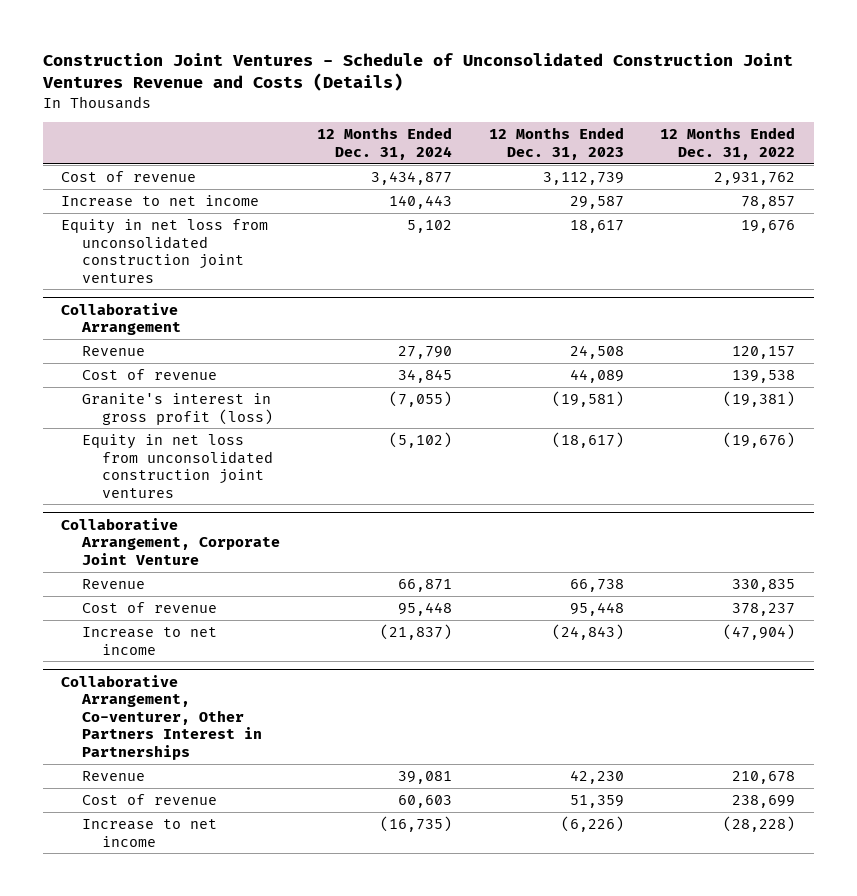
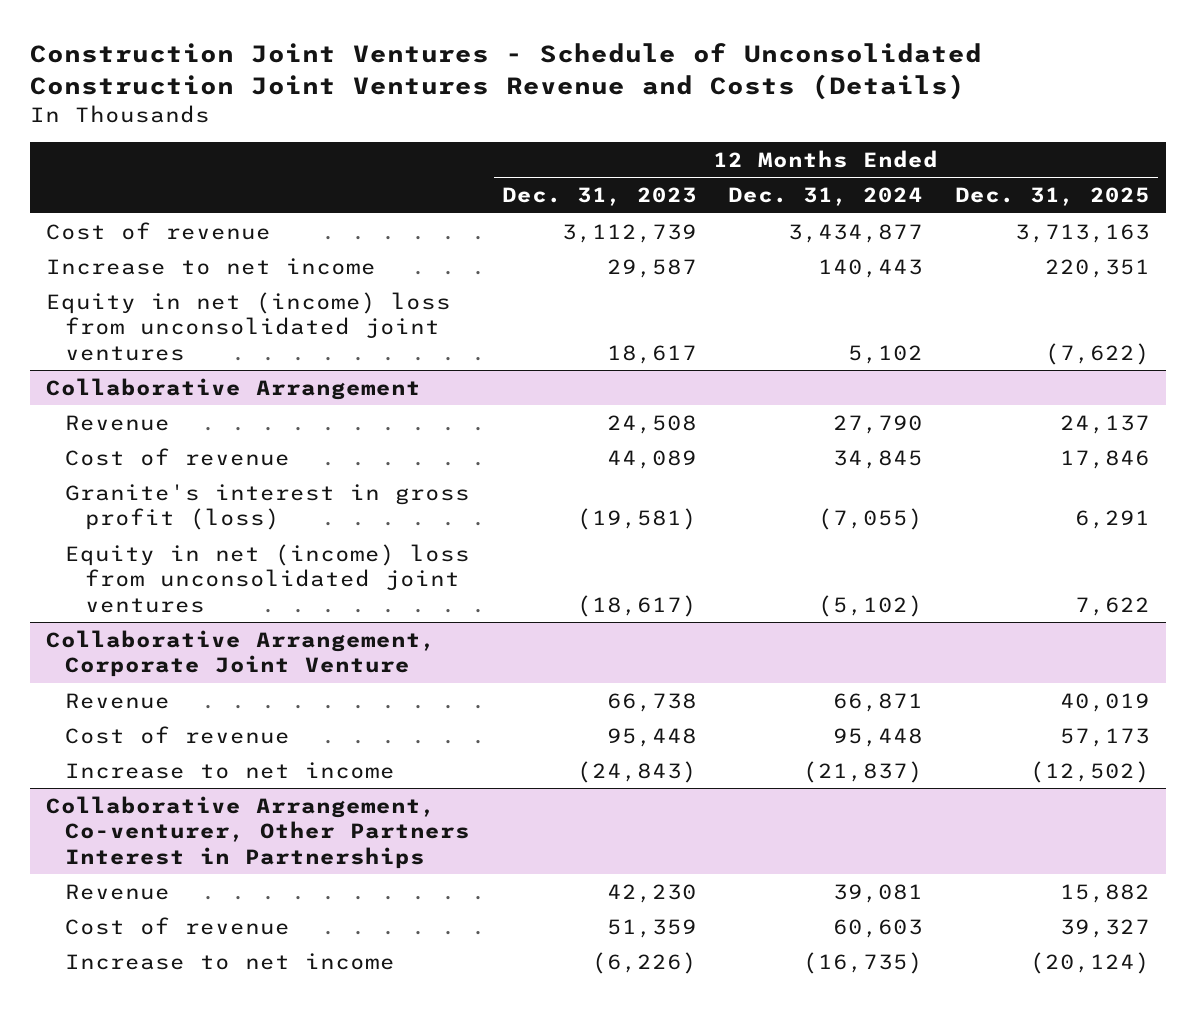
- | 12 Months Ended Dec. 31, 2024 | 12 Months Ended Dec. 31, 2023 | 12 Months Ended Dec. 31, 2022
+ | 12 Months Ended Dec. 31, 2023 | 12 Months Ended Dec. 31, 2024 | 12 Months Ended Dec. 31, 2025
- Equity in net loss from unconsolidated construction joint ventures | 5,102 | 18,617 | 19,676
+ Equity in net (income) loss from unconsolidated joint ventures | 18,617 | 5,102 | (7,622)
@ Collaborative Arrangement
- Equity in net loss from unconsolidated construction joint ventures | (5,102) | (18,617) | (19,676)
+ Equity in net (income) loss from unconsolidated joint ventures | (18,617) | (5,102) | 7,622

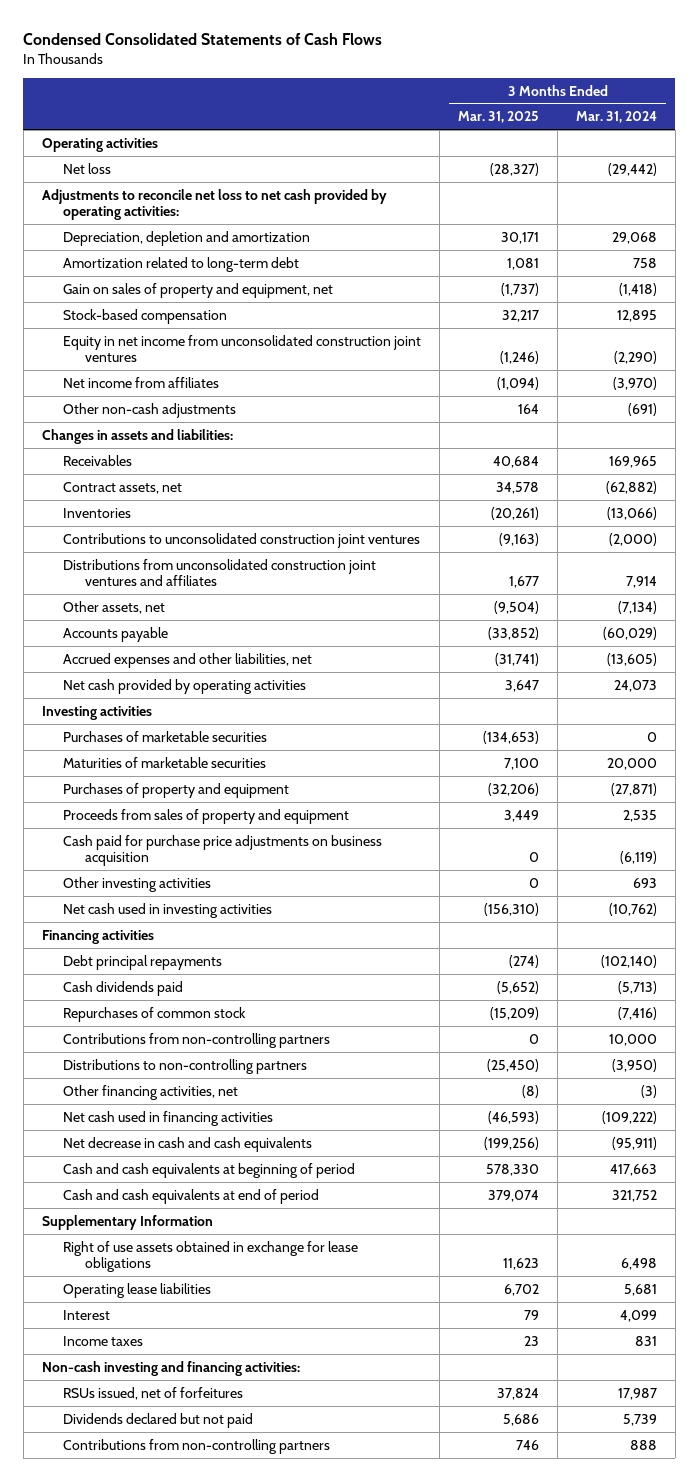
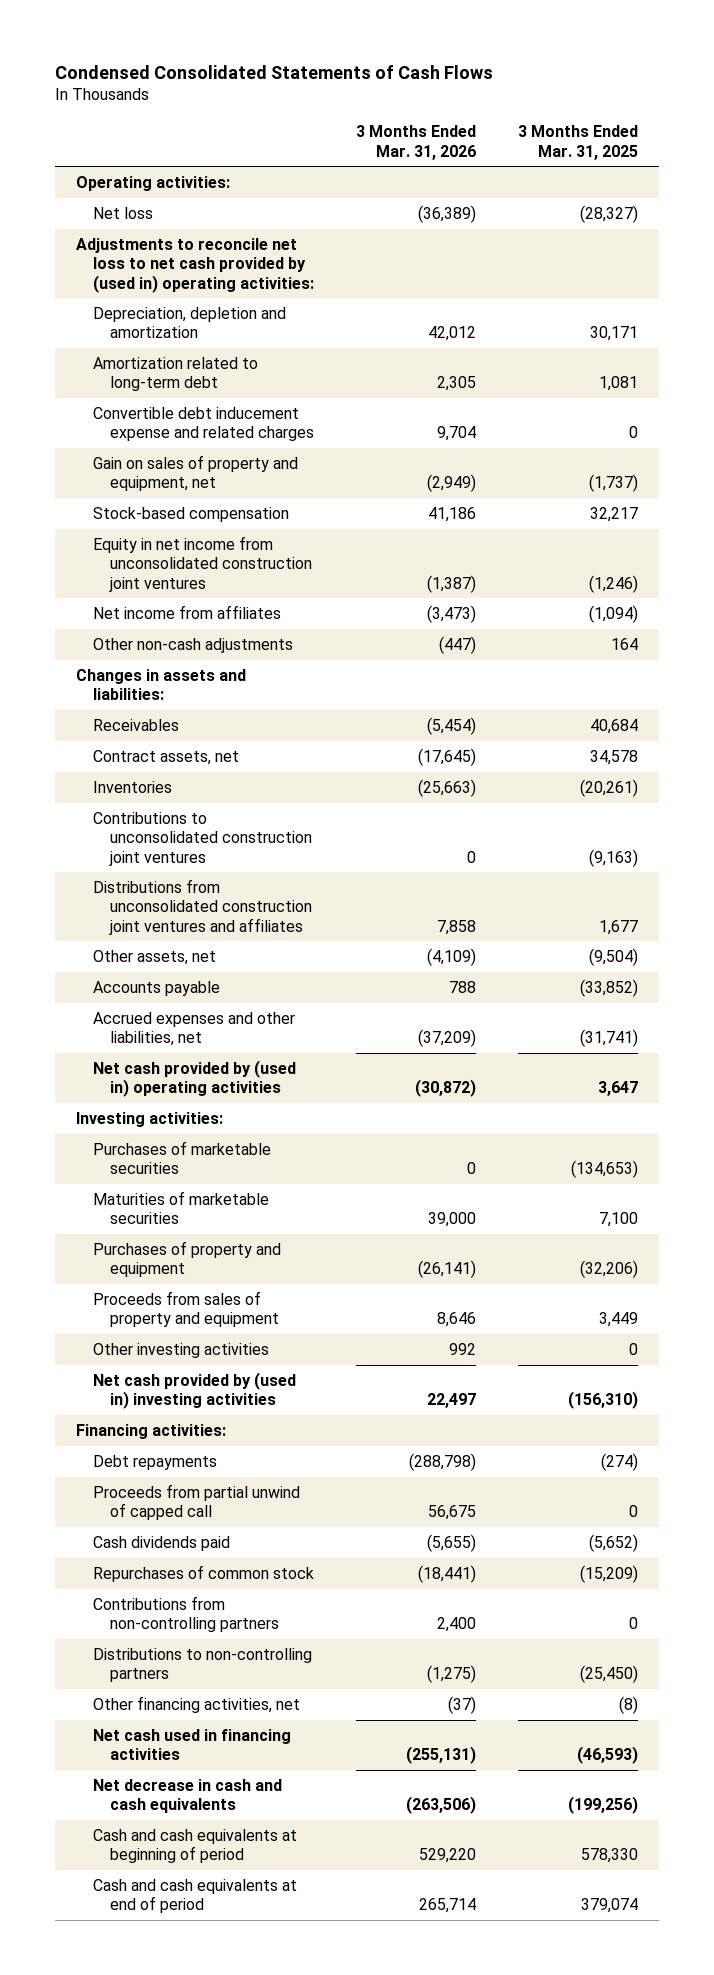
- | 3 Months Ended Mar. 31, 2025 | 3 Months Ended Mar. 31, 2024
+ | 3 Months Ended Mar. 31, 2026 | 3 Months Ended Mar. 31, 2025
- Operating activities
+ Operating activities:
- Adjustments to reconcile net loss to net cash provided by operating activities:
+ Adjustments to reconcile net loss to net cash provided by (used in) operating activities:
+ Convertible debt inducement expense and related charges | 9,704 | 0
- Net cash provided by operating activities | 3,647 | 24,073
- Investing activities
+ Net cash provided by (used in) operating activities | (30,872) | 3,647
+ Investing activities:
- Cash paid for purchase price adjustments on business acquisition | 0 | (6,119)
- Net cash used in investing activities | (156,310) | (10,762)
- Financing activities
- Debt principal repayments | (274) | (102,140)
+ Net cash provided by (used in) investing activities | 22,497 | (156,310)
+ Financing activities:
+ Debt repayments | (288,798) | (274)
+ Proceeds from partial unwind of capped call | 56,675 | 0
- Supplementary Information
- Right of use assets obtained in exchange for lease obligations | 11,623 | 6,498
- Operating lease liabilities | 6,702 | 5,681
- Interest | 79 | 4,099
- Income taxes | 23 | 831
- Non-cash investing and financing activities:
- RSUs issued, net of forfeitures | 37,824 | 17,987
- Dividends declared but not paid | 5,686 | 5,739
- Contributions from non-controlling partners | 746 | 888

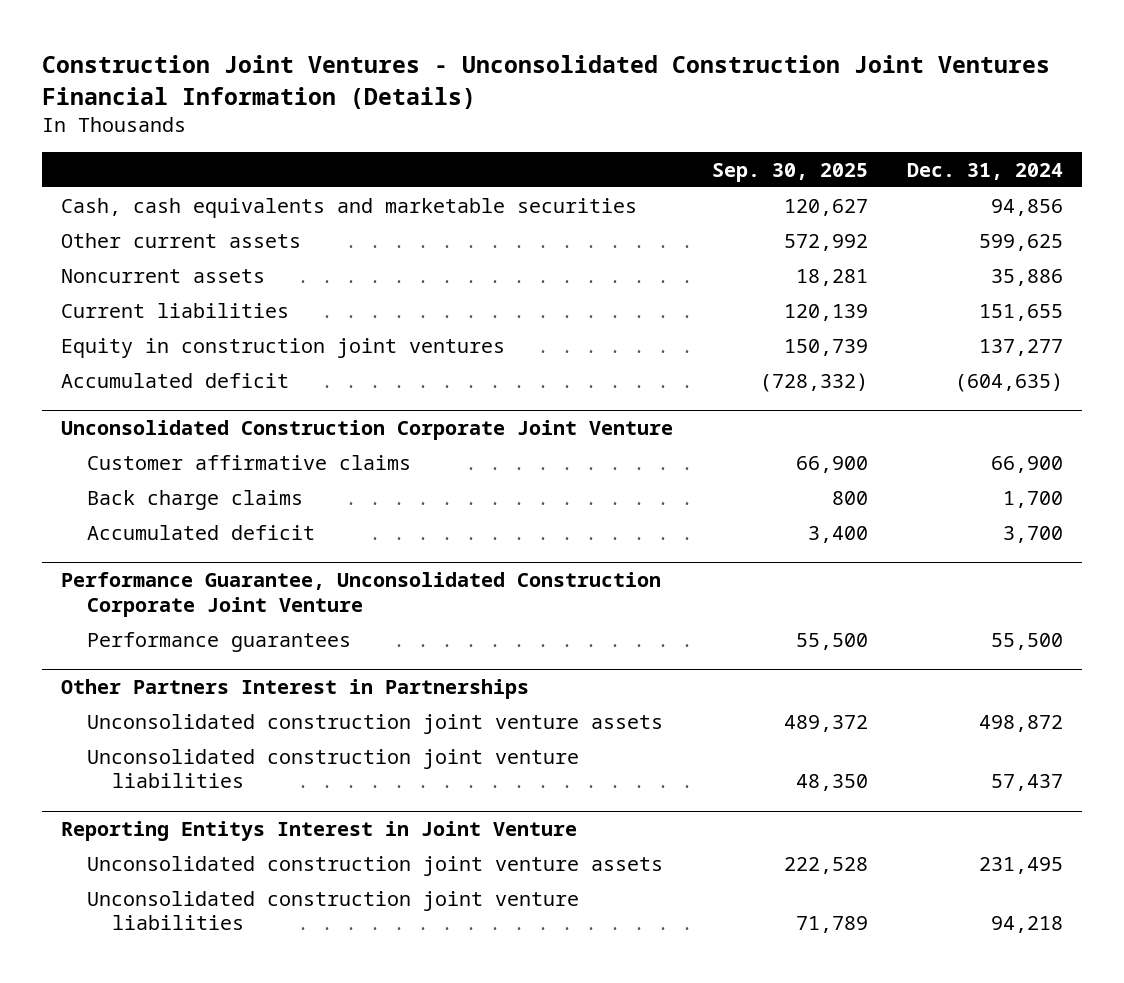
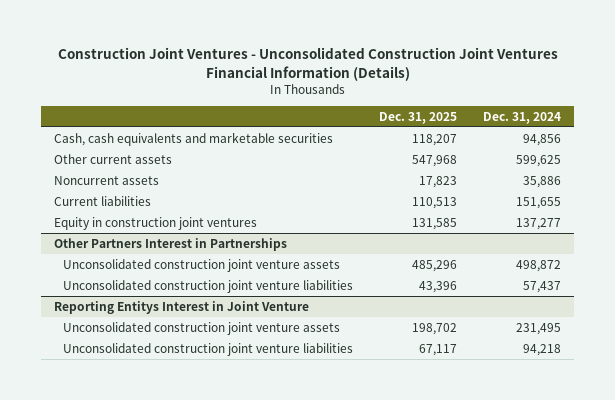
- | Sep. 30, 2025 | Dec. 31, 2024
+ | Dec. 31, 2025 | Dec. 31, 2024
- Accumulated deficit | (728,332) | (604,635)
- Unconsolidated Construction Corporate Joint Venture
- Customer affirmative claims | 66,900 | 66,900
- Back charge claims | 800 | 1,700
- Accumulated deficit | 3,400 | 3,700
- Performance Guarantee, Unconsolidated Construction Corporate Joint Venture
- Performance guarantees | 55,500 | 55,500

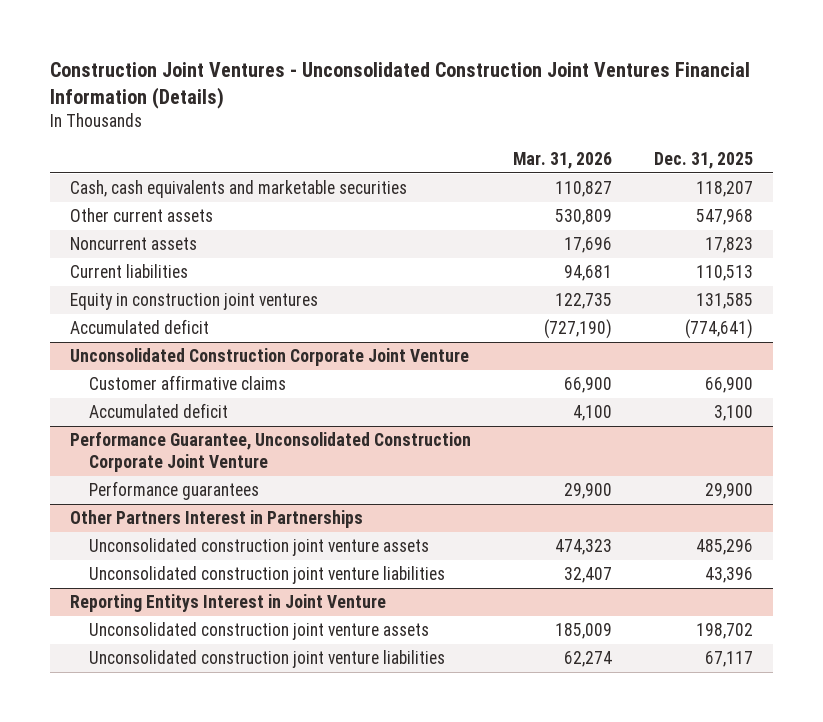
- | Dec. 31, 2025 | Dec. 31, 2024
+ | Mar. 31, 2026 | Dec. 31, 2025
+ Accumulated deficit | (727,190) | (774,641)
+ Unconsolidated Construction Corporate Joint Venture
+ Customer affirmative claims | 66,900 | 66,900
+ Accumulated deficit | 4,100 | 3,100
+ Performance Guarantee, Unconsolidated Construction Corporate Joint Venture
+ Performance guarantees | 29,900 | 29,900

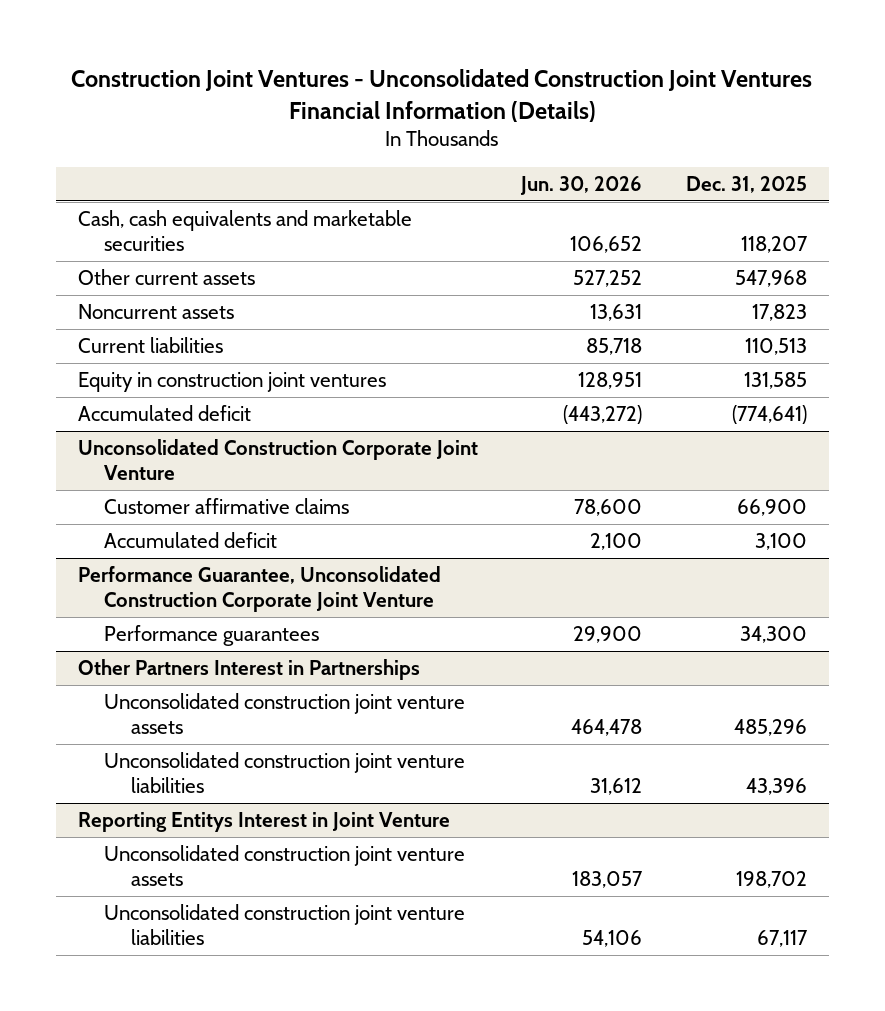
- | Mar. 31, 2026 | Dec. 31, 2025
+ | Jun. 30, 2026 | Dec. 31, 2025
@ Performance Guarantee, Unconsolidated Construction Corporate Joint Venture
- Performance guarantees | 29,900 | 29,900
+ Performance guarantees | 29,900 | 34,300

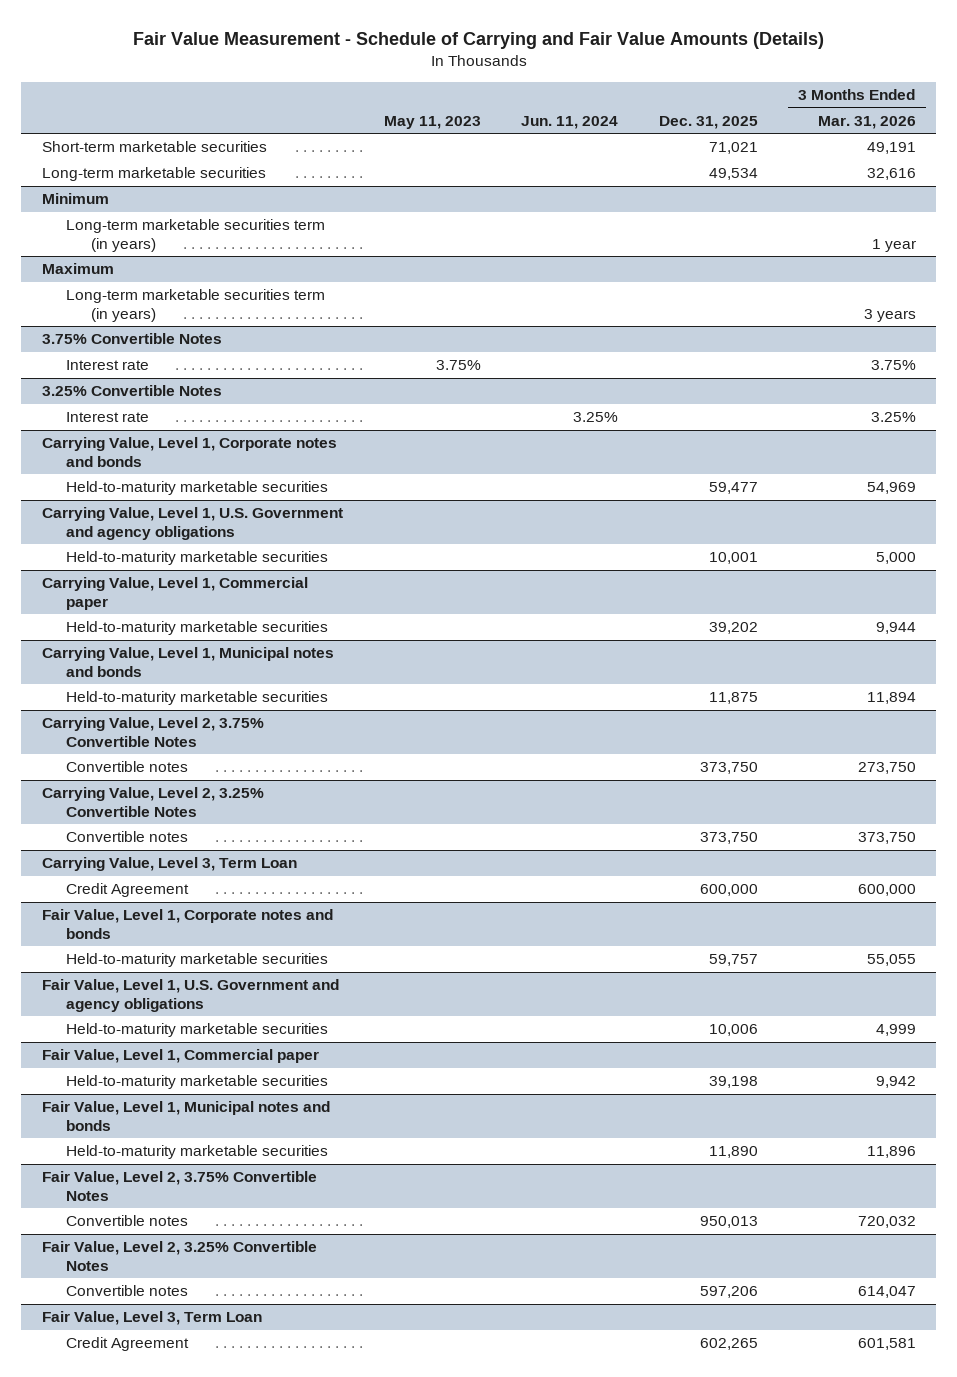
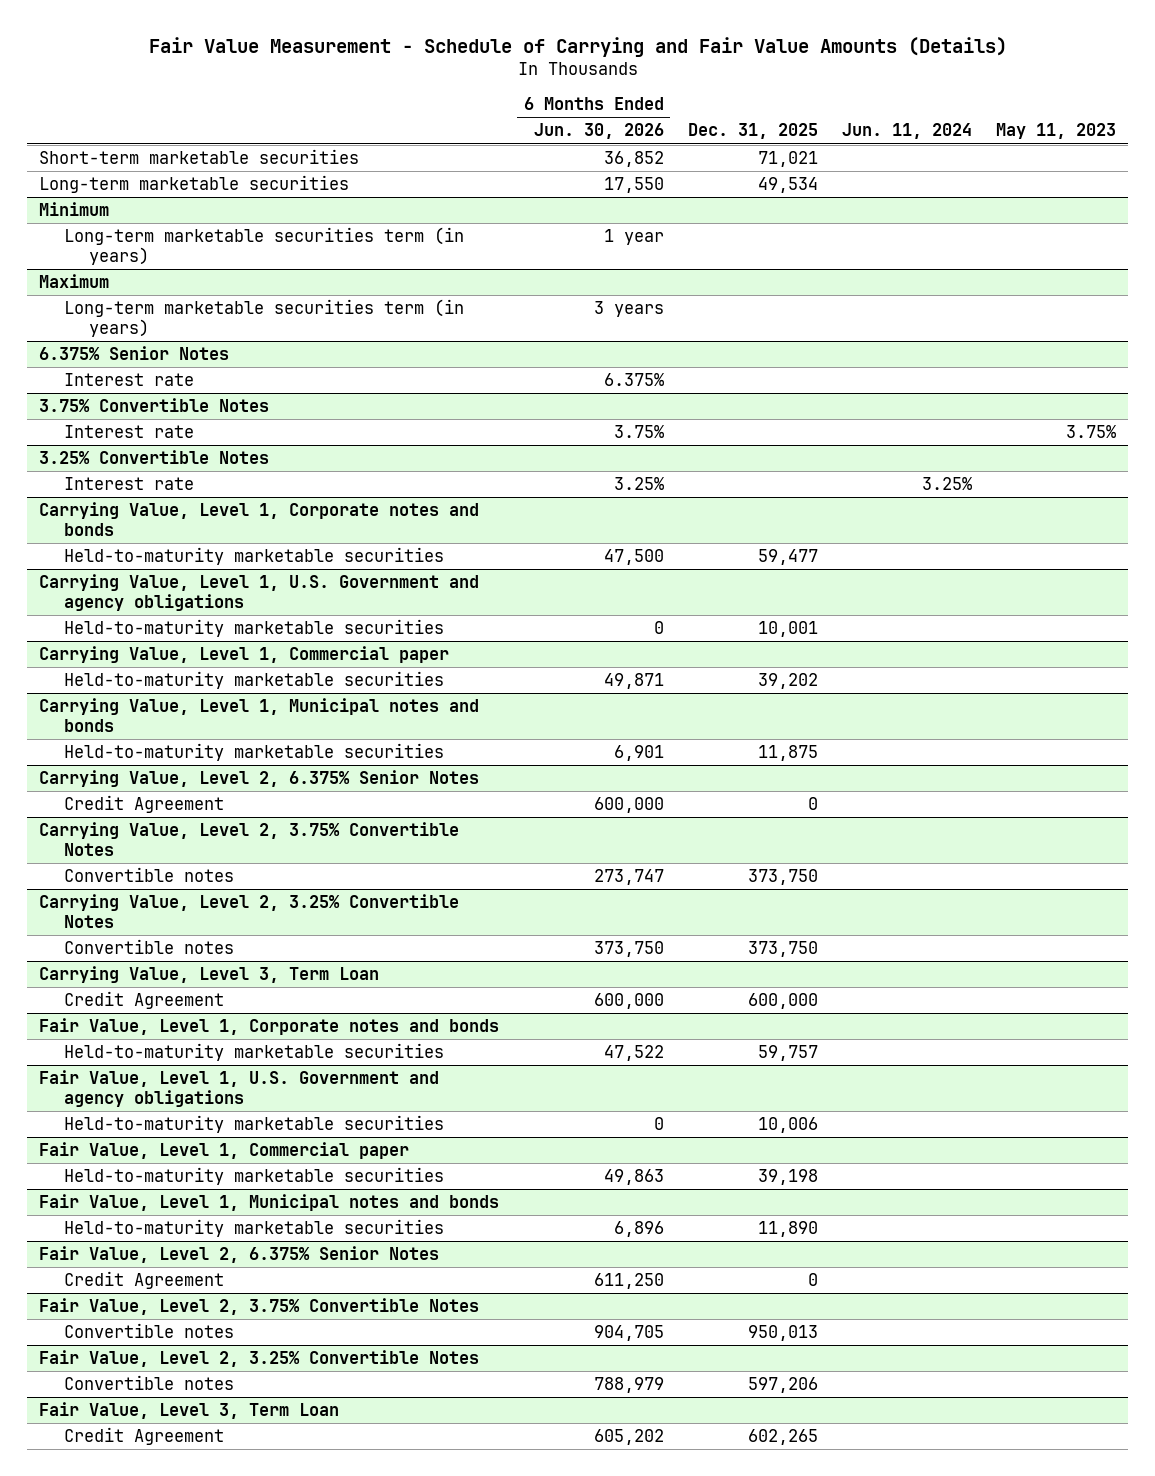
- | May 11, 2023 | Jun. 11, 2024 | Dec. 31, 2025 | 3 Months Ended Mar. 31, 2026
+ | 6 Months Ended Jun. 30, 2026 | Dec. 31, 2025 | Jun. 11, 2024 | May 11, 2023
+ 6.375% Senior Notes
+ Interest rate | 6.375% | | |
+ Carrying Value, Level 2, 6.375% Senior Notes
+ Credit Agreement | 600,000 | 0 | |
+ Fair Value, Level 2, 6.375% Senior Notes
+ Credit Agreement | 611,250 | 0 | |

